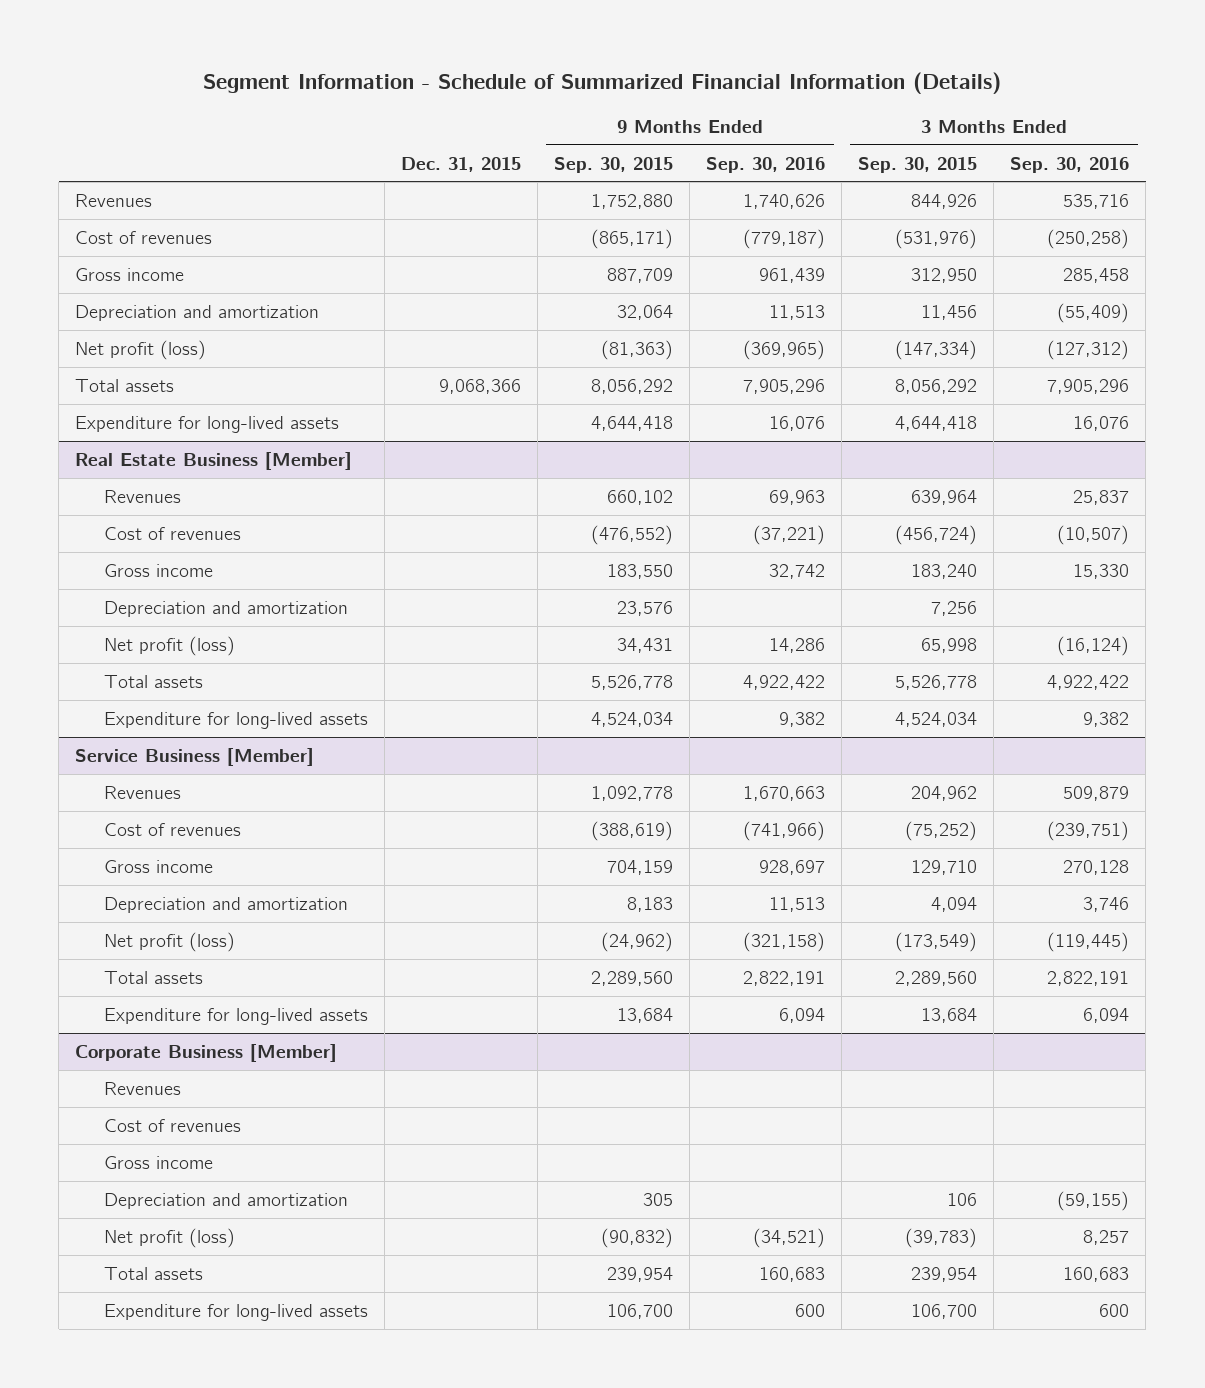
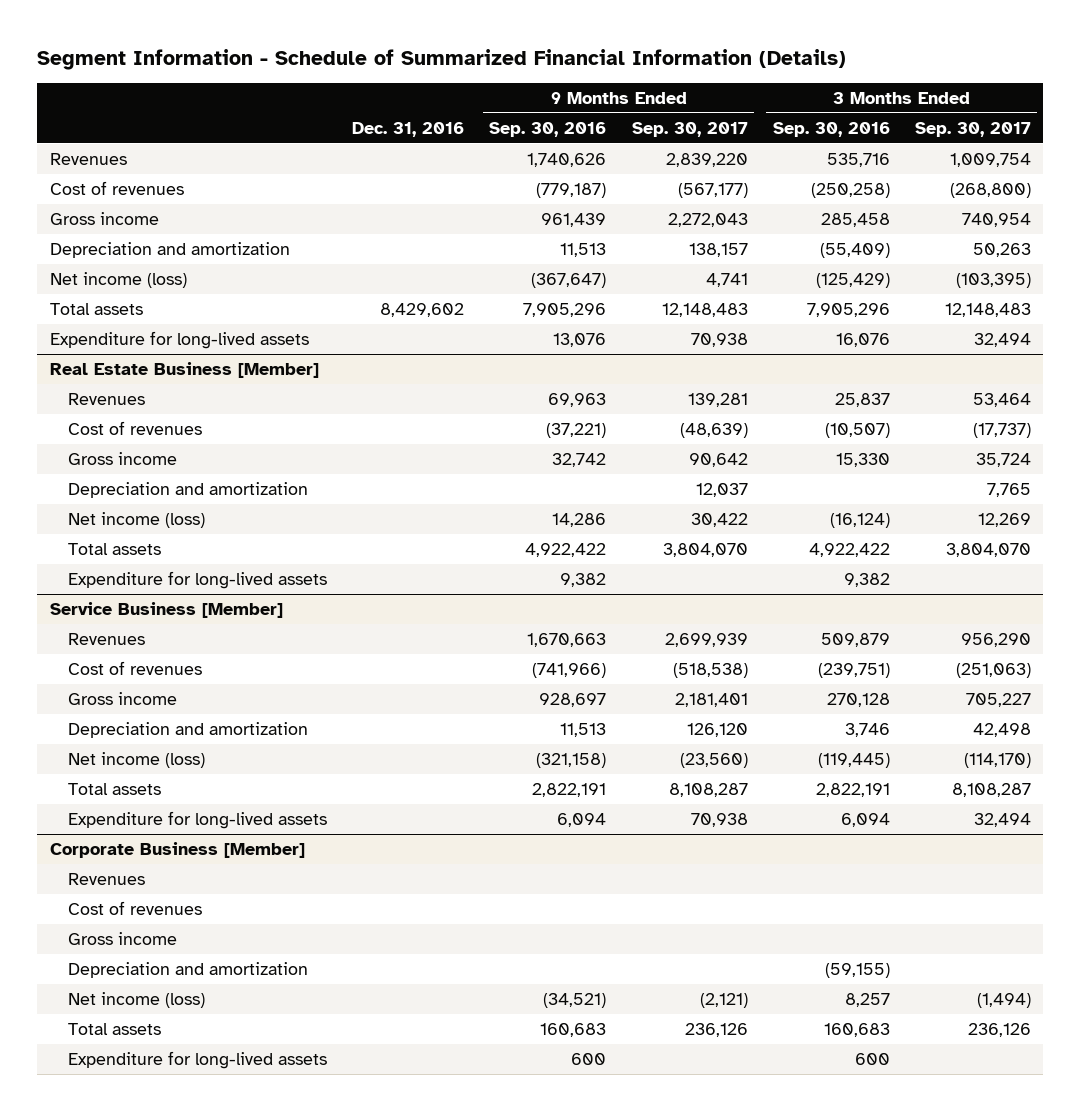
- | Dec. 31, 2015 | 9 Months Ended Sep. 30, 2015 | 9 Months Ended Sep. 30, 2016 | 3 Months Ended Sep. 30, 2015 | 3 Months Ended Sep. 30, 2016
+ | Dec. 31, 2016 | 9 Months Ended Sep. 30, 2016 | 9 Months Ended Sep. 30, 2017 | 3 Months Ended Sep. 30, 2016 | 3 Months Ended Sep. 30, 2017
- Net profit (loss) | | (81,363) | (369,965) | (147,334) | (127,312)
+ Net income (loss) | | (367,647) | 4,741 | (125,429) | (103,395)
- Expenditure for long-lived assets | | 4,644,418 | 16,076 | 4,644,418 | 16,076
+ Expenditure for long-lived assets | | 13,076 | 70,938 | 16,076 | 32,494
@ Real Estate Business [Member]
- Net profit (loss) | | 34,431 | 14,286 | 65,998 | (16,124)
+ Net income (loss) | | 14,286 | 30,422 | (16,124) | 12,269
@ Service Business [Member]
- Net profit (loss) | | (24,962) | (321,158) | (173,549) | (119,445)
+ Net income (loss) | | (321,158) | (23,560) | (119,445) | (114,170)
@ Corporate Business [Member]
- Net profit (loss) | | (90,832) | (34,521) | (39,783) | 8,257
+ Net income (loss) | | (34,521) | (2,121) | 8,257 | (1,494)

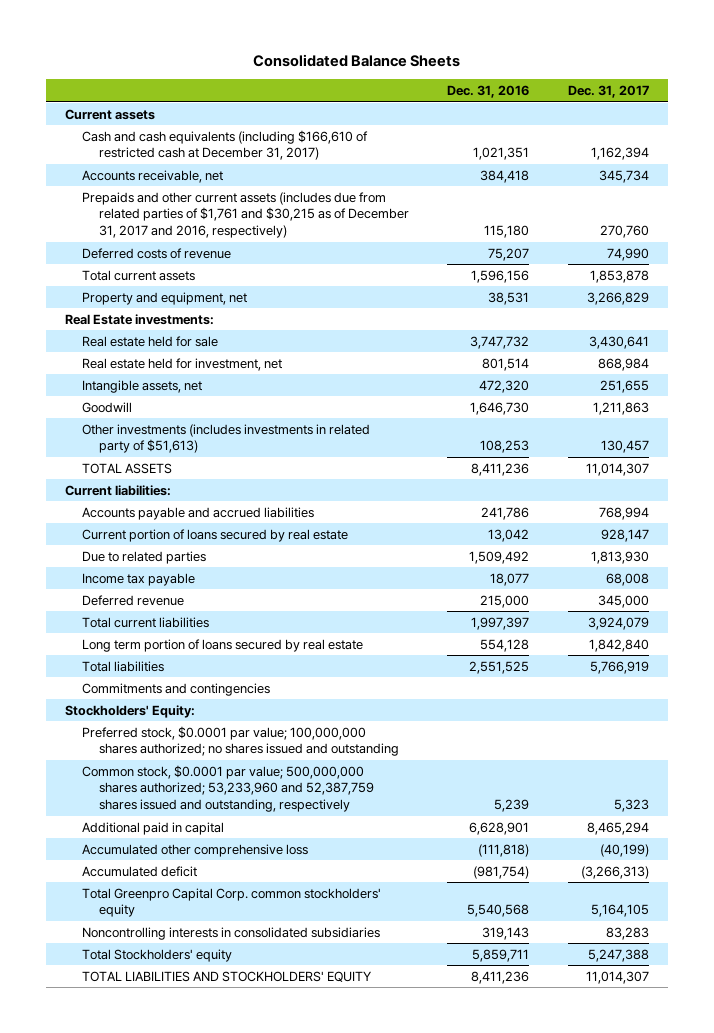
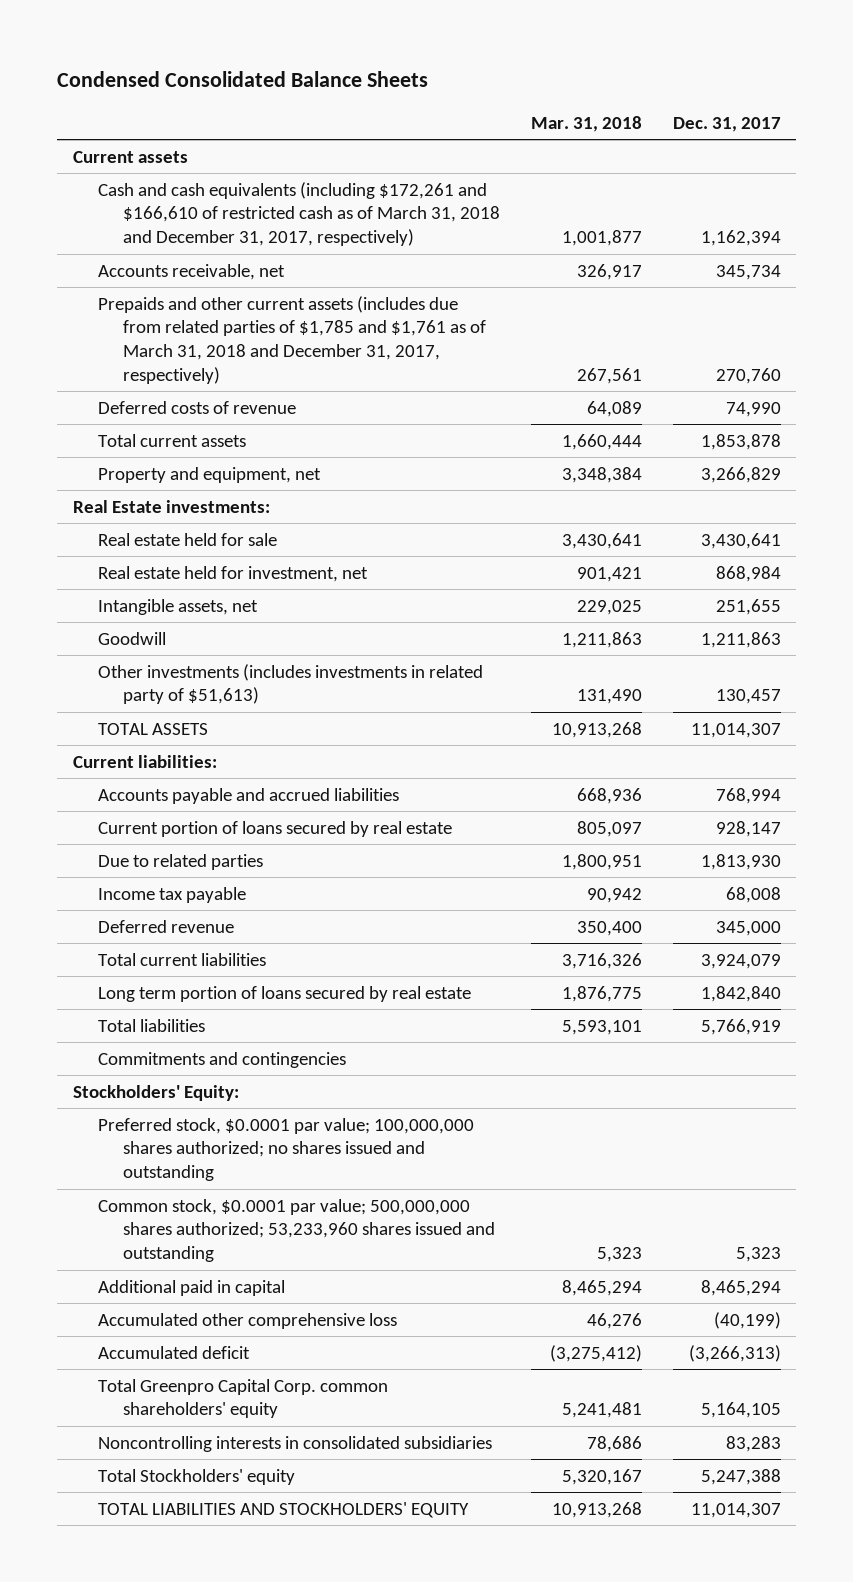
- Consolidated Balance Sheets
+ Condensed Consolidated Balance Sheets
- | Dec. 31, 2016 | Dec. 31, 2017
+ | Mar. 31, 2018 | Dec. 31, 2017
- Cash and cash equivalents (including $166,610 of restricted cash at December 31, 2017) | 1,021,351 | 1,162,394
+ Cash and cash equivalents (including $172,261 and $166,610 of restricted cash as of March 31, 2018 and December 31, 2017, respectively) | 1,001,877 | 1,162,394
- Prepaids and other current assets (includes due from related parties of $1,761 and $30,215 as of December 31, 2017 and 2016, respectively) | 115,180 | 270,760
+ Prepaids and other current assets (includes due from related parties of $1,785 and $1,761 as of March 31, 2018 and December 31, 2017, respectively) | 267,561 | 270,760
- Common stock, $0.0001 par value; 500,000,000 shares authorized; 53,233,960 and 52,387,759 shares issued and outstanding, respectively | 5,239 | 5,323
+ Common stock, $0.0001 par value; 500,000,000 shares authorized; 53,233,960 shares issued and outstanding | 5,323 | 5,323
- Total Greenpro Capital Corp. common stockholders' equity | 5,540,568 | 5,164,105
+ Total Greenpro Capital Corp. common shareholders' equity | 5,241,481 | 5,164,105

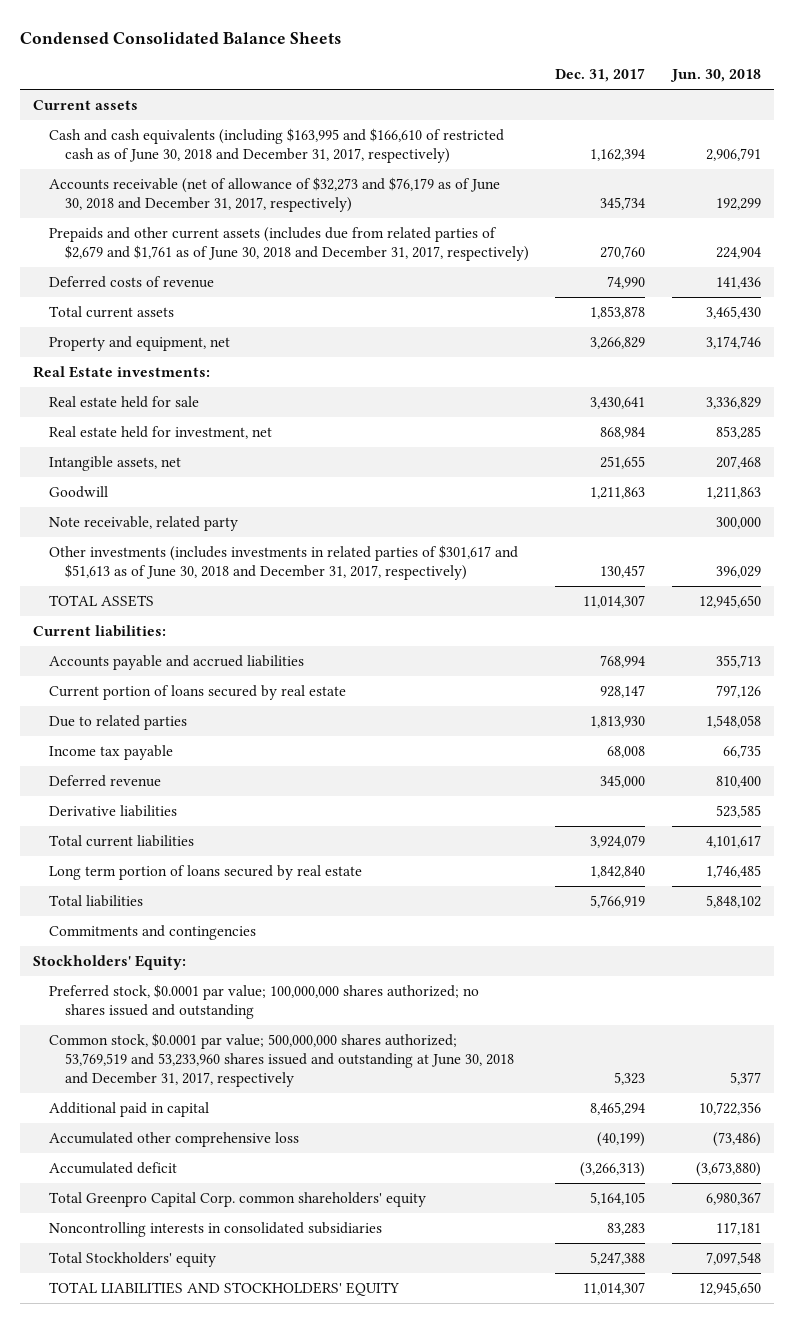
- | Mar. 31, 2018 | Dec. 31, 2017
+ | Dec. 31, 2017 | Jun. 30, 2018
- Cash and cash equivalents (including $172,261 and $166,610 of restricted cash as of March 31, 2018 and December 31, 2017, respectively) | 1,001,877 | 1,162,394
- Accounts receivable, net | 326,917 | 345,734
- Prepaids and other current assets (includes due from related parties of $1,785 and $1,761 as of March 31, 2018 and December 31, 2017, respectively) | 267,561 | 270,760
+ Cash and cash equivalents (including $163,995 and $166,610 of restricted cash as of June 30, 2018 and December 31, 2017, respectively) | 1,162,394 | 2,906,791
+ Accounts receivable (net of allowance of $32,273 and $76,179 as of June 30, 2018 and December 31, 2017, respectively) | 345,734 | 192,299
+ Prepaids and other current assets (includes due from related parties of $2,679 and $1,761 as of June 30, 2018 and December 31, 2017, respectively) | 270,760 | 224,904
- Other investments (includes investments in related party of $51,613) | 131,490 | 130,457
+ Note receivable, related party | | 300,000
+ Other investments (includes investments in related parties of $301,617 and $51,613 as of June 30, 2018 and December 31, 2017, respectively) | 130,457 | 396,029
+ Derivative liabilities | | 523,585
- Common stock, $0.0001 par value; 500,000,000 shares authorized; 53,233,960 shares issued and outstanding | 5,323 | 5,323
+ Common stock, $0.0001 par value; 500,000,000 shares authorized; 53,769,519 and 53,233,960 shares issued and outstanding at June 30, 2018 and December 31, 2017, respectively | 5,323 | 5,377

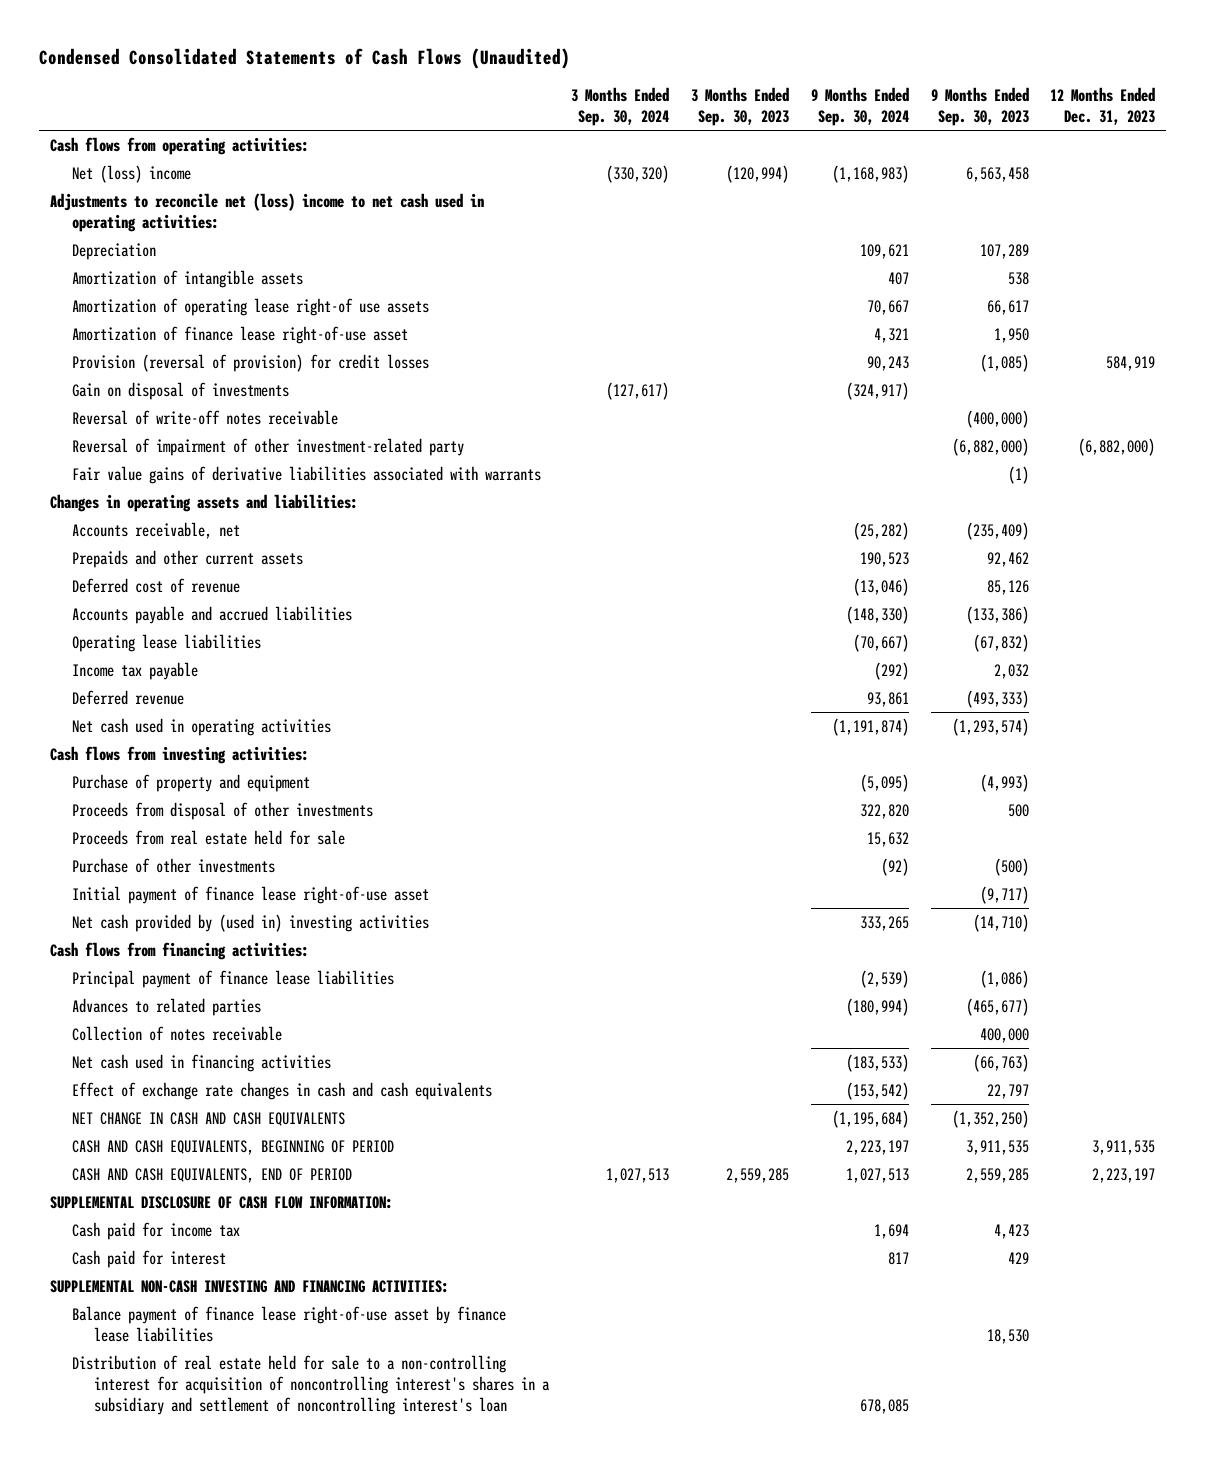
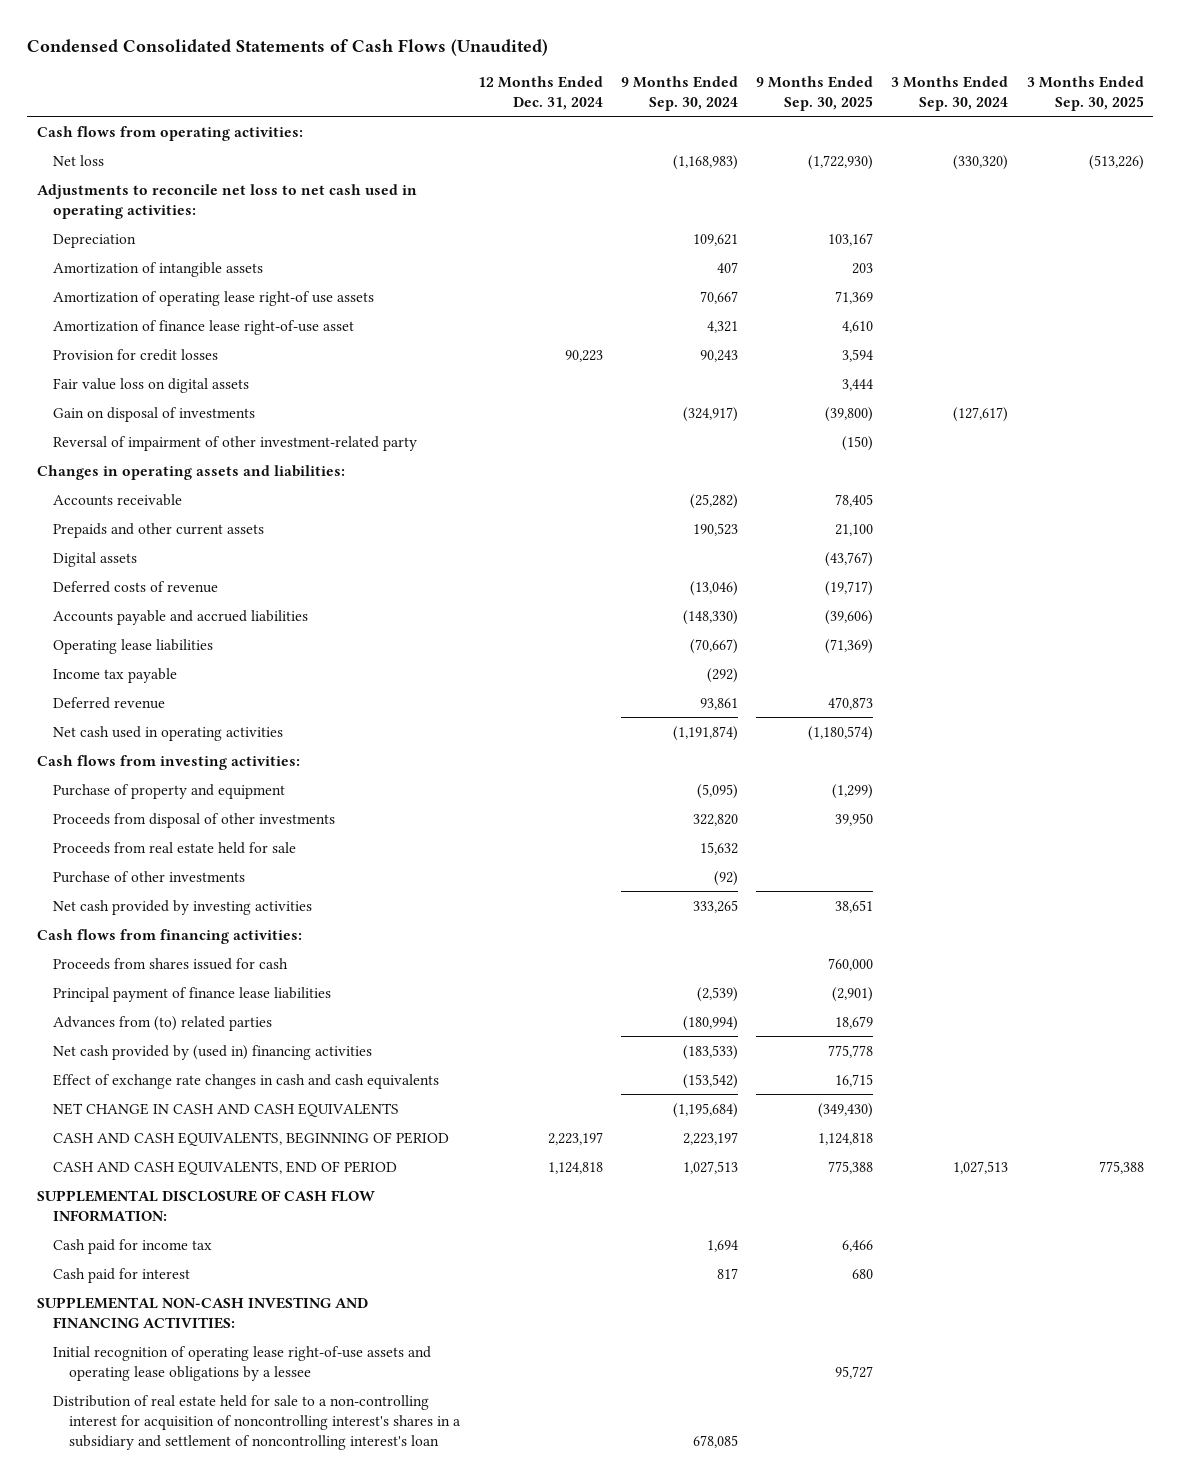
- | 3 Months Ended Sep. 30, 2024 | 3 Months Ended Sep. 30, 2023 | 9 Months Ended Sep. 30, 2024 | 9 Months Ended Sep. 30, 2023 | 12 Months Ended Dec. 31, 2023
+ | 12 Months Ended Dec. 31, 2024 | 9 Months Ended Sep. 30, 2024 | 9 Months Ended Sep. 30, 2025 | 3 Months Ended Sep. 30, 2024 | 3 Months Ended Sep. 30, 2025
- Net (loss) income | (330,320) | (120,994) | (1,168,983) | 6,563,458 |
- Adjustments to reconcile net (loss) income to net cash used in operating activities:
+ Net loss | | (1,168,983) | (1,722,930) | (330,320) | (513,226)
+ Adjustments to reconcile net loss to net cash used in operating activities:
- Provision (reversal of provision) for credit losses | | | 90,243 | (1,085) | 584,919
+ Provision for credit losses | 90,223 | 90,243 | 3,594 | |
+ Fair value loss on digital assets | | | 3,444 | |
- Reversal of write-off notes receivable | | | | (400,000) |
- Fair value gains of derivative liabilities associated with warrants | | | | (1) |
- Accounts receivable, net | | | (25,282) | (235,409) |
+ Accounts receivable | | (25,282) | 78,405 | |
- Deferred cost of revenue | | | (13,046) | 85,126 |
+ Digital assets | | | (43,767) | |
+ Deferred costs of revenue | | (13,046) | (19,717) | |
- Initial payment of finance lease right-of-use asset | | | | (9,717) |
- Net cash provided by (used in) investing activities | | | 333,265 | (14,710) |
+ Net cash provided by investing activities | | 333,265 | 38,651 | |
+ Proceeds from shares issued for cash | | | 760,000 | |
- Advances to related parties | | | (180,994) | (465,677) |
- Collection of notes receivable | | | | 400,000 |
- Net cash used in financing activities | | | (183,533) | (66,763) |
+ Advances from (to) related parties | | (180,994) | 18,679 | |
+ Net cash provided by (used in) financing activities | | (183,533) | 775,778 | |
- Balance payment of finance lease right-of-use asset by finance lease liabilities | | | | 18,530 |
+ Initial recognition of operating lease right-of-use assets and operating lease obligations by a lessee | | | 95,727 | |

